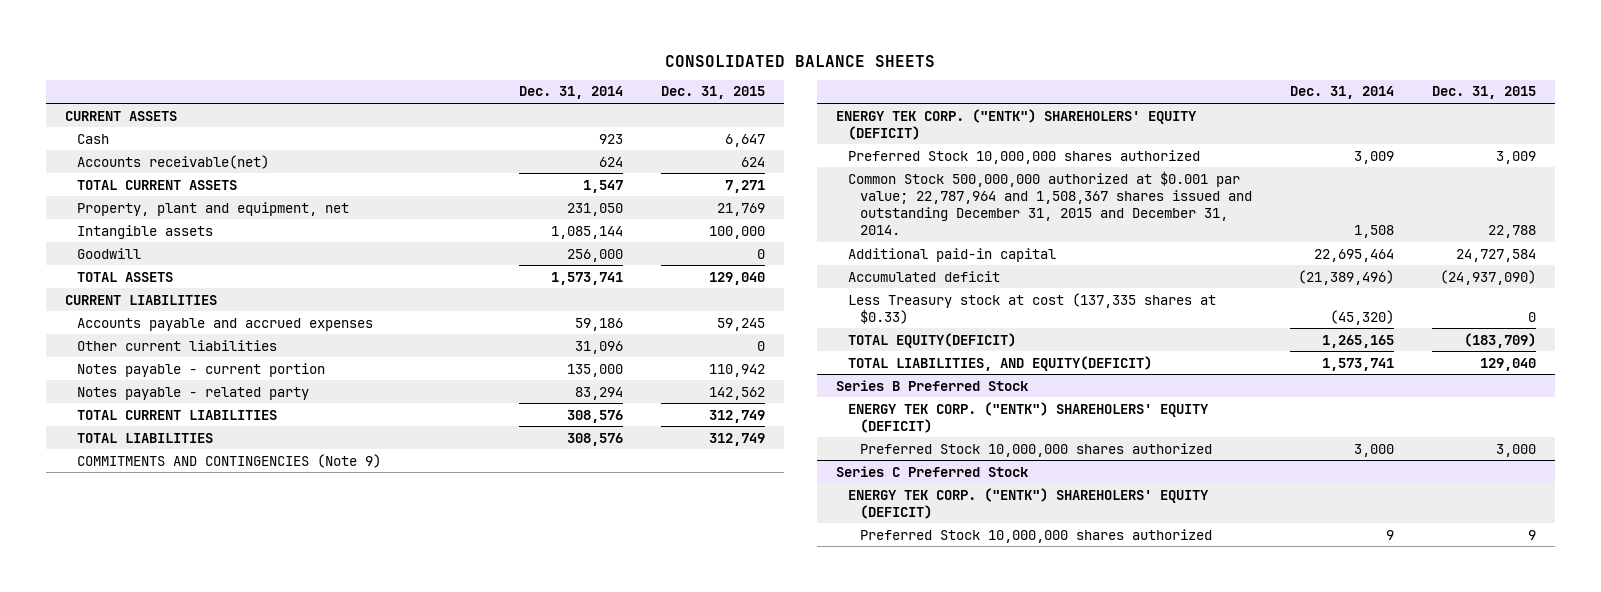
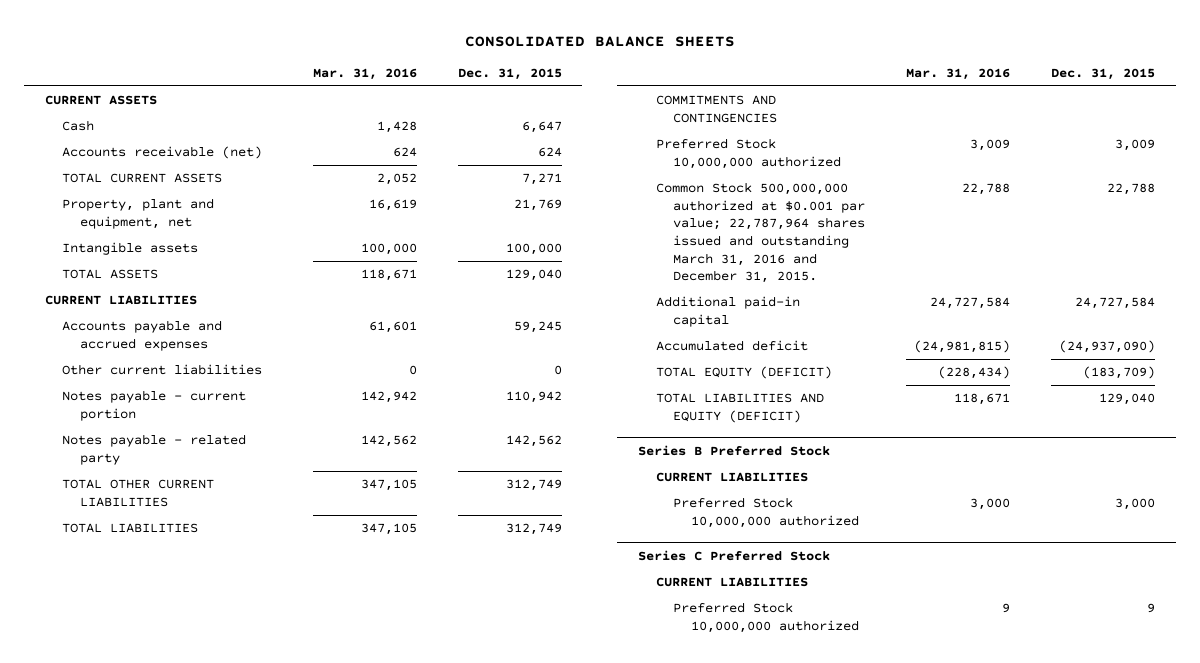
- | Dec. 31, 2014 | Dec. 31, 2015
+ | Mar. 31, 2016 | Dec. 31, 2015
- Accounts receivable(net) | 624 | 624
+ Accounts receivable (net) | 624 | 624
- Goodwill | 256,000 | 0
- TOTAL CURRENT LIABILITIES | 308,576 | 312,749
+ TOTAL OTHER CURRENT LIABILITIES | 347,105 | 312,749
- COMMITMENTS AND CONTINGENCIES (Note 9)
- ENERGY TEK CORP. ("ENTK") SHAREHOLERS' EQUITY (DEFICIT)
- Preferred Stock 10,000,000 shares authorized | 3,009 | 3,009
- Common Stock 500,000,000 authorized at $0.001 par value; 22,787,964 and 1,508,367 shares issued and outstanding December 31, 2015 and December 31, 2014. | 1,508 | 22,788
+ COMMITMENTS AND CONTINGENCIES
+ Preferred Stock 10,000,000 authorized | 3,009 | 3,009
+ Common Stock 500,000,000 authorized at $0.001 par value; 22,787,964 shares issued and outstanding March 31, 2016 and December 31, 2015. | 22,788 | 22,788
- Less Treasury stock at cost (137,335 shares at $0.33) | (45,320) | 0
- TOTAL EQUITY(DEFICIT) | 1,265,165 | (183,709)
- TOTAL LIABILITIES, AND EQUITY(DEFICIT) | 1,573,741 | 129,040
+ TOTAL EQUITY (DEFICIT) | (228,434) | (183,709)
+ TOTAL LIABILITIES AND EQUITY (DEFICIT) | 118,671 | 129,040
@ Series B Preferred Stock
- ENERGY TEK CORP. ("ENTK") SHAREHOLERS' EQUITY (DEFICIT)
- Preferred Stock 10,000,000 shares authorized | 3,000 | 3,000
+ CURRENT LIABILITIES
+ Preferred Stock 10,000,000 authorized | 3,000 | 3,000
@ Series C Preferred Stock
- ENERGY TEK CORP. ("ENTK") SHAREHOLERS' EQUITY (DEFICIT)
- Preferred Stock 10,000,000 shares authorized | 9 | 9
+ CURRENT LIABILITIES
+ Preferred Stock 10,000,000 authorized | 9 | 9

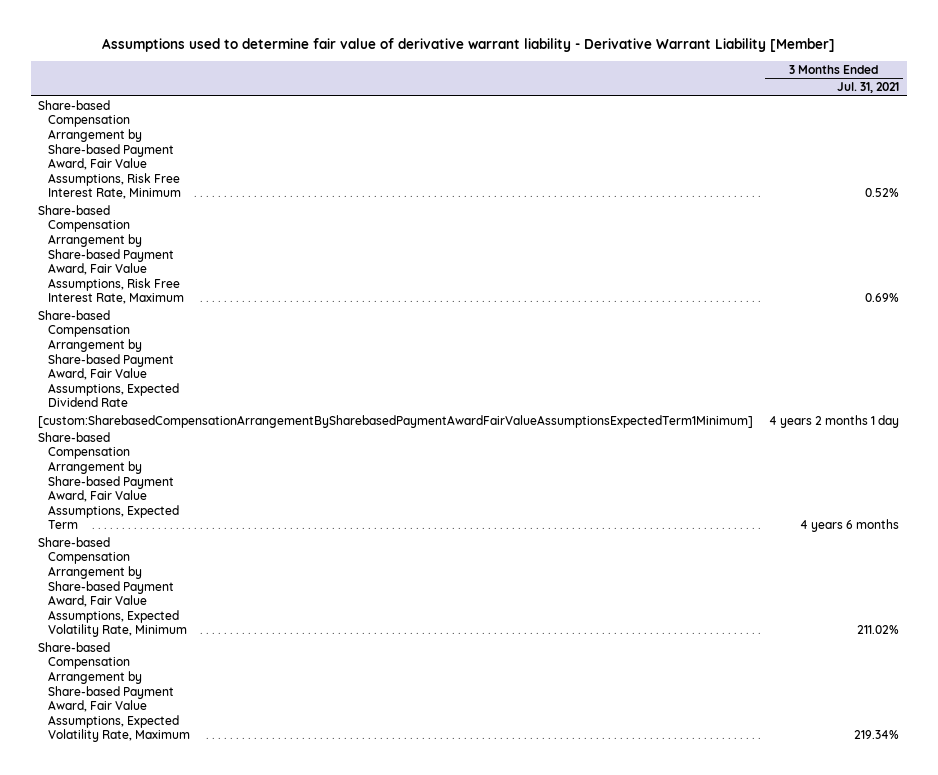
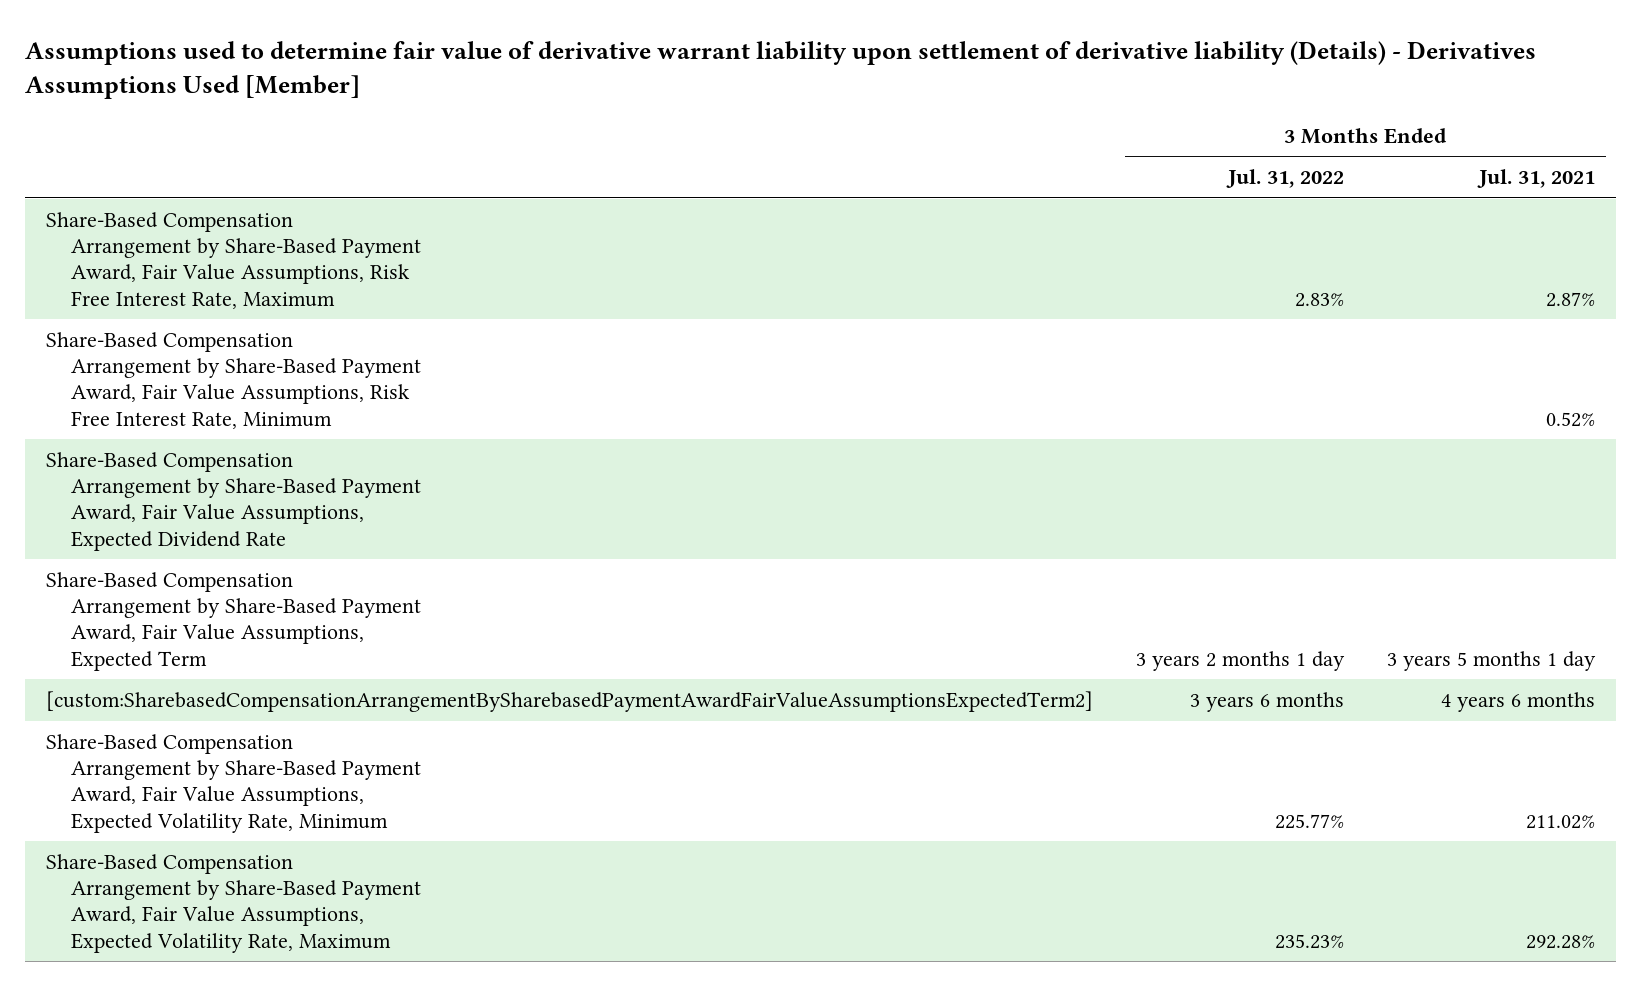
- Assumptions used to determine fair value of derivative warrant liability - Derivative Warrant Liability [Member]
+ Assumptions used to determine fair value of derivative warrant liability upon settlement of derivative liability (Details) - Derivatives Assumptions Used [Member]
- | 3 Months Ended Jul. 31, 2021
+ | 3 Months Ended Jul. 31, 2022 | 3 Months Ended Jul. 31, 2021
- Share-based Compensation Arrangement by Share-based Payment Award, Fair Value Assumptions, Risk Free Interest Rate, Minimum | 0.52%
- Share-based Compensation Arrangement by Share-based Payment Award, Fair Value Assumptions, Risk Free Interest Rate, Maximum | 0.69%
- Share-based Compensation Arrangement by Share-based Payment Award, Fair Value Assumptions, Expected Dividend Rate
- [custom:SharebasedCompensationArrangementBySharebasedPaymentAwardFairValueAssumptionsExpectedTerm1Minimum] | 4 years 2 months 1 day
- Share-based Compensation Arrangement by Share-based Payment Award, Fair Value Assumptions, Expected Term | 4 years 6 months
- Share-based Compensation Arrangement by Share-based Payment Award, Fair Value Assumptions, Expected Volatility Rate, Minimum | 211.02%
- Share-based Compensation Arrangement by Share-based Payment Award, Fair Value Assumptions, Expected Volatility Rate, Maximum | 219.34%
+ Share-Based Compensation Arrangement by Share-Based Payment Award, Fair Value Assumptions, Risk Free Interest Rate, Maximum | 2.83% | 2.87%
+ Share-Based Compensation Arrangement by Share-Based Payment Award, Fair Value Assumptions, Risk Free Interest Rate, Minimum | | 0.52%
+ Share-Based Compensation Arrangement by Share-Based Payment Award, Fair Value Assumptions, Expected Dividend Rate
+ Share-Based Compensation Arrangement by Share-Based Payment Award, Fair Value Assumptions, Expected Term | 3 years 2 months 1 day | 3 years 5 months 1 day
+ [custom:SharebasedCompensationArrangementBySharebasedPaymentAwardFairValueAssumptionsExpectedTerm2] | 3 years 6 months | 4 years 6 months
+ Share-Based Compensation Arrangement by Share-Based Payment Award, Fair Value Assumptions, Expected Volatility Rate, Minimum | 225.77% | 211.02%
+ Share-Based Compensation Arrangement by Share-Based Payment Award, Fair Value Assumptions, Expected Volatility Rate, Maximum | 235.23% | 292.28%

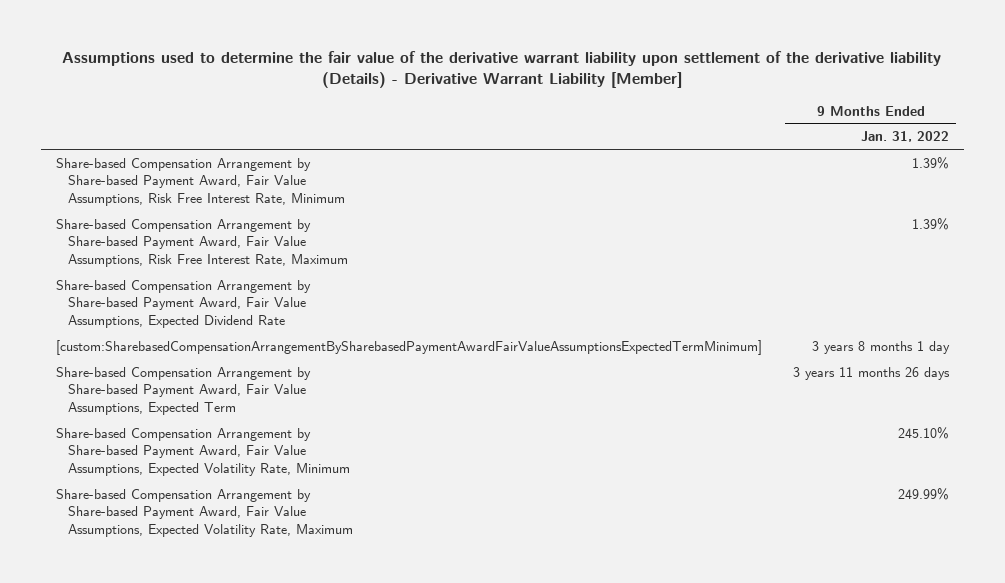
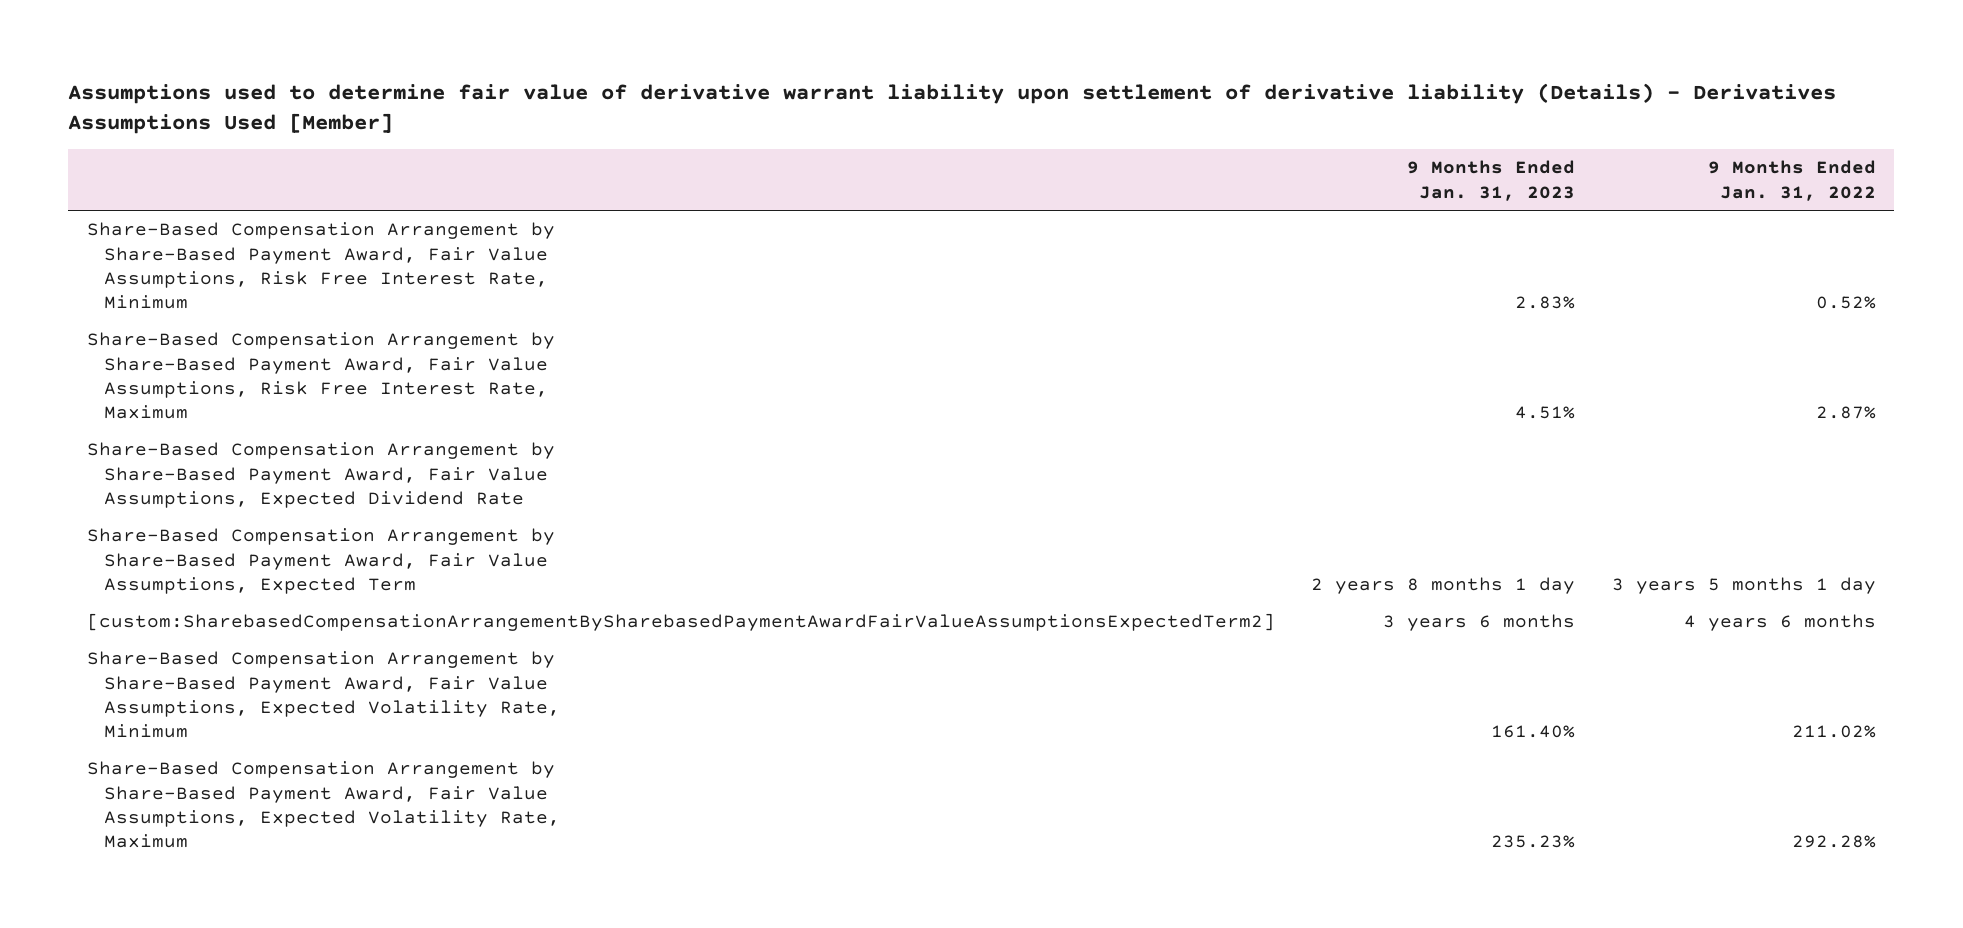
- Assumptions used to determine the fair value of the derivative warrant liability upon settlement of the derivative liability (Details) - Derivative Warrant Liability [Member]
+ Assumptions used to determine fair value of derivative warrant liability upon settlement of derivative liability (Details) - Derivatives Assumptions Used [Member]
- | 9 Months Ended Jan. 31, 2022
+ | 9 Months Ended Jan. 31, 2023 | 9 Months Ended Jan. 31, 2022
- Share-based Compensation Arrangement by Share-based Payment Award, Fair Value Assumptions, Risk Free Interest Rate, Minimum | 1.39%
- Share-based Compensation Arrangement by Share-based Payment Award, Fair Value Assumptions, Risk Free Interest Rate, Maximum | 1.39%
- Share-based Compensation Arrangement by Share-based Payment Award, Fair Value Assumptions, Expected Dividend Rate
- [custom:SharebasedCompensationArrangementBySharebasedPaymentAwardFairValueAssumptionsExpectedTermMinimum] | 3 years 8 months 1 day
- Share-based Compensation Arrangement by Share-based Payment Award, Fair Value Assumptions, Expected Term | 3 years 11 months 26 days
- Share-based Compensation Arrangement by Share-based Payment Award, Fair Value Assumptions, Expected Volatility Rate, Minimum | 245.10%
- Share-based Compensation Arrangement by Share-based Payment Award, Fair Value Assumptions, Expected Volatility Rate, Maximum | 249.99%
+ Share-Based Compensation Arrangement by Share-Based Payment Award, Fair Value Assumptions, Risk Free Interest Rate, Minimum | 2.83% | 0.52%
+ Share-Based Compensation Arrangement by Share-Based Payment Award, Fair Value Assumptions, Risk Free Interest Rate, Maximum | 4.51% | 2.87%
+ Share-Based Compensation Arrangement by Share-Based Payment Award, Fair Value Assumptions, Expected Dividend Rate
+ Share-Based Compensation Arrangement by Share-Based Payment Award, Fair Value Assumptions, Expected Term | 2 years 8 months 1 day | 3 years 5 months 1 day
+ [custom:SharebasedCompensationArrangementBySharebasedPaymentAwardFairValueAssumptionsExpectedTerm2] | 3 years 6 months | 4 years 6 months
+ Share-Based Compensation Arrangement by Share-Based Payment Award, Fair Value Assumptions, Expected Volatility Rate, Minimum | 161.40% | 211.02%
+ Share-Based Compensation Arrangement by Share-Based Payment Award, Fair Value Assumptions, Expected Volatility Rate, Maximum | 235.23% | 292.28%

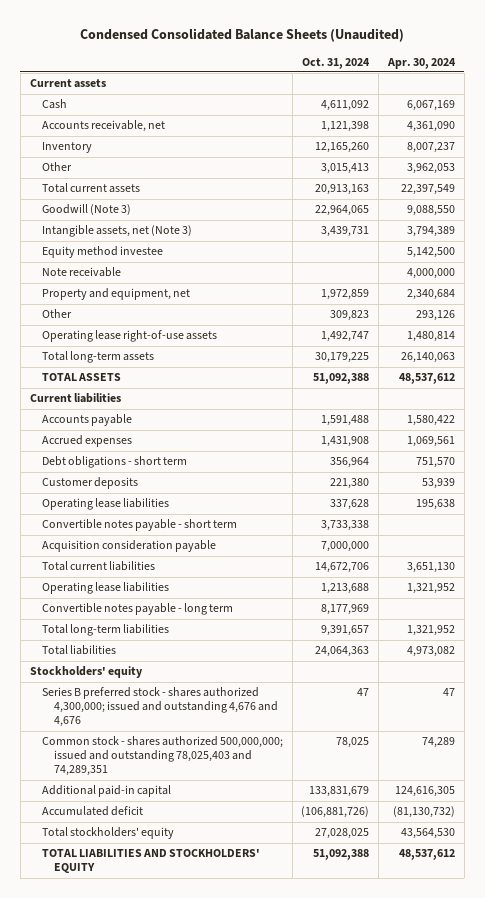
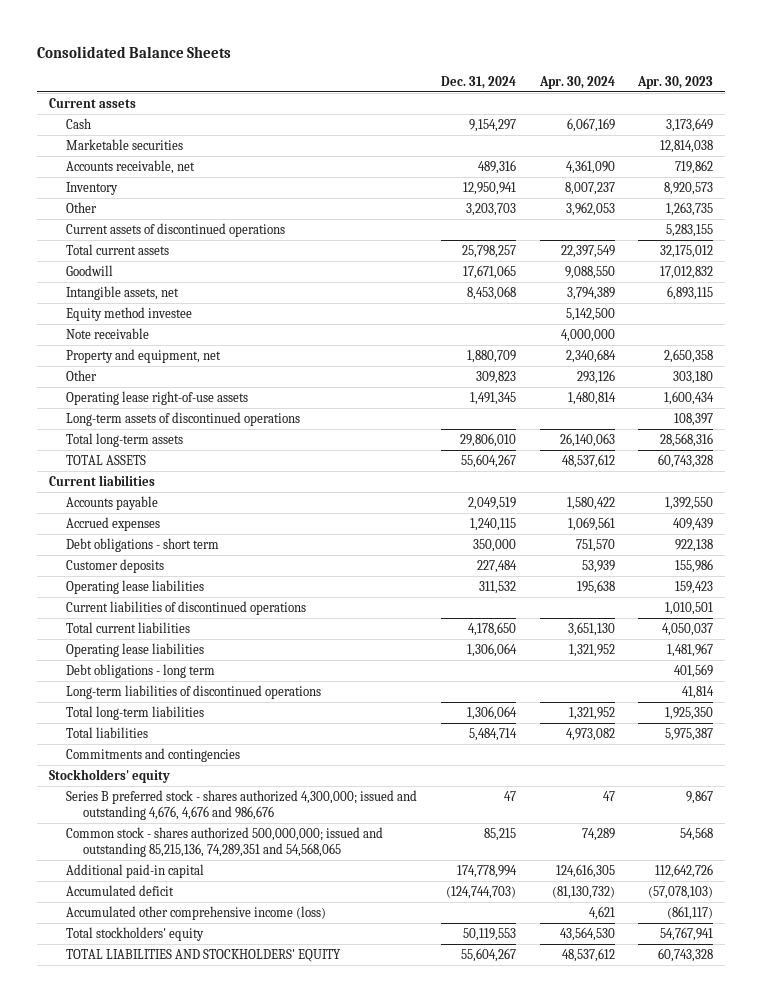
- Condensed Consolidated Balance Sheets (Unaudited)
+ Consolidated Balance Sheets
- | Oct. 31, 2024 | Apr. 30, 2024
+ | Dec. 31, 2024 | Apr. 30, 2024 | Apr. 30, 2023
+ Marketable securities | | | 12,814,038
+ Current assets of discontinued operations | | | 5,283,155
- Goodwill (Note 3) | 22,964,065 | 9,088,550
- Intangible assets, net (Note 3) | 3,439,731 | 3,794,389
+ Goodwill | 17,671,065 | 9,088,550 | 17,012,832
+ Intangible assets, net | 8,453,068 | 3,794,389 | 6,893,115
+ Long-term assets of discontinued operations | | | 108,397
- Convertible notes payable - short term | 3,733,338 |
- Acquisition consideration payable | 7,000,000 |
+ Current liabilities of discontinued operations | | | 1,010,501
- Convertible notes payable - long term | 8,177,969 |
+ Debt obligations - long term | | | 401,569
+ Long-term liabilities of discontinued operations | | | 41,814
+ Commitments and contingencies
- Series B preferred stock - shares authorized 4,300,000; issued and outstanding 4,676 and 4,676 | 47 | 47
- Common stock - shares authorized 500,000,000; issued and outstanding 78,025,403 and 74,289,351 | 78,025 | 74,289
+ Series B preferred stock - shares authorized 4,300,000; issued and outstanding 4,676, 4,676 and 986,676 | 47 | 47 | 9,867
+ Common stock - shares authorized 500,000,000; issued and outstanding 85,215,136, 74,289,351 and 54,568,065 | 85,215 | 74,289 | 54,568
+ Accumulated other comprehensive income (loss) | | 4,621 | (861,117)

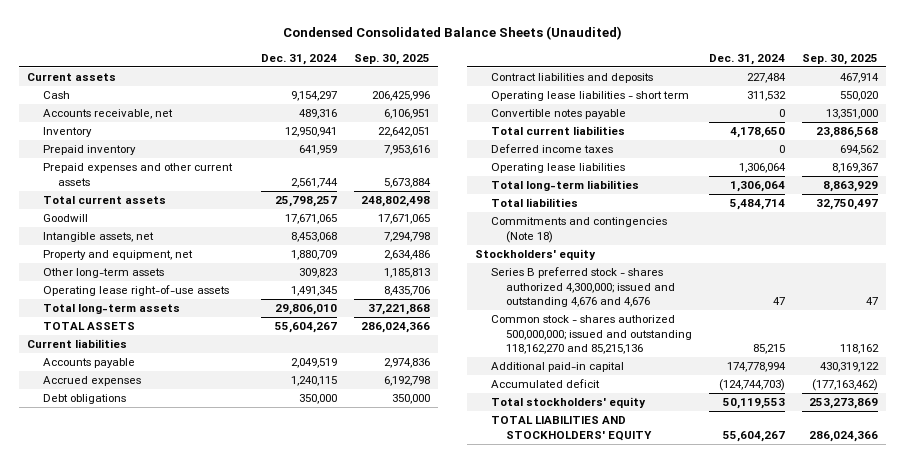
- Consolidated Balance Sheets
+ Condensed Consolidated Balance Sheets (Unaudited)
- | Dec. 31, 2024 | Apr. 30, 2024 | Apr. 30, 2023
+ | Dec. 31, 2024 | Sep. 30, 2025
- Marketable securities | | | 12,814,038
- Other | 3,203,703 | 3,962,053 | 1,263,735
- Current assets of discontinued operations | | | 5,283,155
+ Prepaid inventory | 641,959 | 7,953,616
+ Prepaid expenses and other current assets | 2,561,744 | 5,673,884
- Equity method investee | | 5,142,500 |
- Note receivable | | 4,000,000 |
- Other | 309,823 | 293,126 | 303,180
+ Other long-term assets | 309,823 | 1,185,813
- Long-term assets of discontinued operations | | | 108,397
- Debt obligations - short term | 350,000 | 751,570 | 922,138
- Customer deposits | 227,484 | 53,939 | 155,986
- Operating lease liabilities | 311,532 | 195,638 | 159,423
- Current liabilities of discontinued operations | | | 1,010,501
+ Debt obligations | 350,000 | 350,000
+ Contract liabilities and deposits | 227,484 | 467,914
+ Operating lease liabilities - short term | 311,532 | 550,020
+ Convertible notes payable | 0 | 13,351,000
+ Deferred income taxes | 0 | 694,562
- Debt obligations - long term | | | 401,569
- Long-term liabilities of discontinued operations | | | 41,814
- Commitments and contingencies
+ Commitments and contingencies (Note 18)
- Series B preferred stock - shares authorized 4,300,000; issued and outstanding 4,676, 4,676 and 986,676 | 47 | 47 | 9,867
- Common stock - shares authorized 500,000,000; issued and outstanding 85,215,136, 74,289,351 and 54,568,065 | 85,215 | 74,289 | 54,568
+ Series B preferred stock - shares authorized 4,300,000; issued and outstanding 4,676 and 4,676 | 47 | 47
+ Common stock - shares authorized 500,000,000; issued and outstanding 118,162,270 and 85,215,136 | 85,215 | 118,162
- Accumulated other comprehensive income (loss) | | 4,621 | (861,117)

